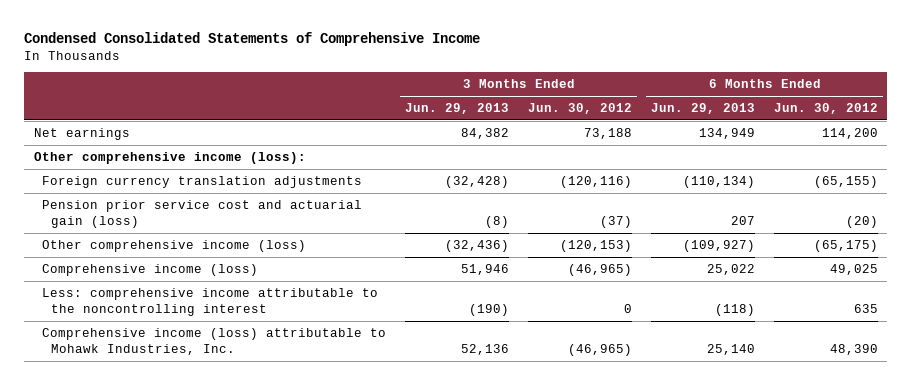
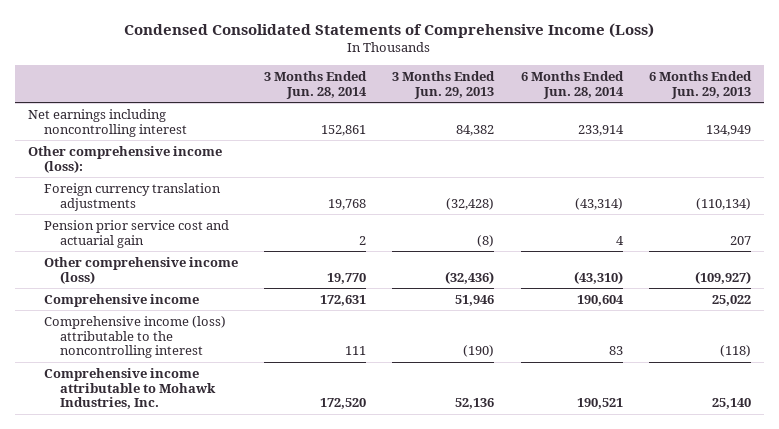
- Condensed Consolidated Statements of Comprehensive Income
+ Condensed Consolidated Statements of Comprehensive Income (Loss)
- | 3 Months Ended Jun. 29, 2013 | 3 Months Ended Jun. 30, 2012 | 6 Months Ended Jun. 29, 2013 | 6 Months Ended Jun. 30, 2012
+ | 3 Months Ended Jun. 28, 2014 | 3 Months Ended Jun. 29, 2013 | 6 Months Ended Jun. 28, 2014 | 6 Months Ended Jun. 29, 2013
- Net earnings | 84,382 | 73,188 | 134,949 | 114,200
+ Net earnings including noncontrolling interest | 152,861 | 84,382 | 233,914 | 134,949
- Pension prior service cost and actuarial gain (loss) | (8) | (37) | 207 | (20)
+ Pension prior service cost and actuarial gain | 2 | (8) | 4 | 207
- Comprehensive income (loss) | 51,946 | (46,965) | 25,022 | 49,025
- Less: comprehensive income attributable to the noncontrolling interest | (190) | 0 | (118) | 635
- Comprehensive income (loss) attributable to Mohawk Industries, Inc. | 52,136 | (46,965) | 25,140 | 48,390
+ Comprehensive income | 172,631 | 51,946 | 190,604 | 25,022
+ Comprehensive income (loss) attributable to the noncontrolling interest | 111 | (190) | 83 | (118)
+ Comprehensive income attributable to Mohawk Industries, Inc. | 172,520 | 52,136 | 190,521 | 25,140

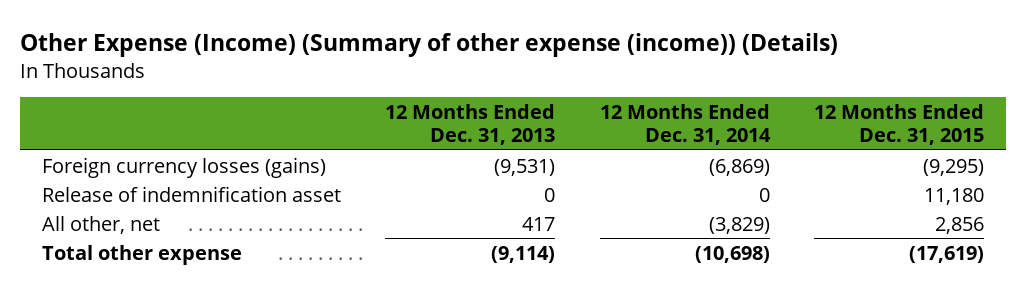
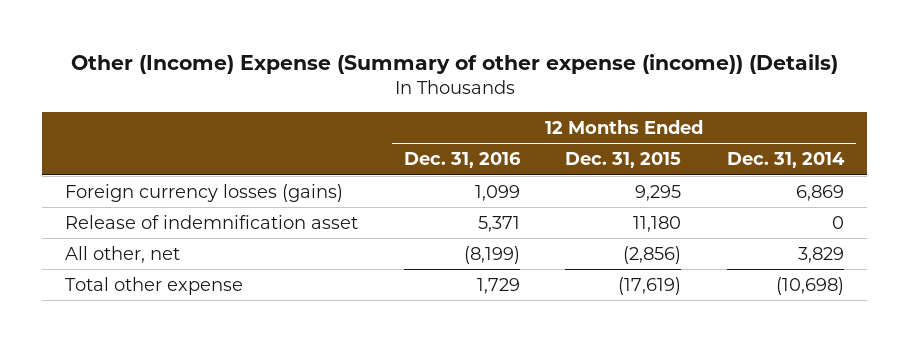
- Other Expense (Income) (Summary of other expense (income)) (Details)
+ Other (Income) Expense (Summary of other expense (income)) (Details)
- | 12 Months Ended Dec. 31, 2013 | 12 Months Ended Dec. 31, 2014 | 12 Months Ended Dec. 31, 2015
+ | 12 Months Ended Dec. 31, 2016 | 12 Months Ended Dec. 31, 2015 | 12 Months Ended Dec. 31, 2014
- Foreign currency losses (gains) | (9,531) | (6,869) | (9,295)
+ Foreign currency losses (gains) | 1,099 | 9,295 | 6,869
- All other, net | 417 | (3,829) | 2,856
+ All other, net | (8,199) | (2,856) | 3,829

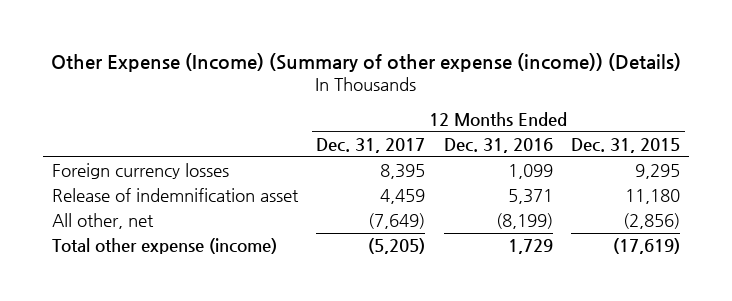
- Other (Income) Expense (Summary of other expense (income)) (Details)
+ Other Expense (Income) (Summary of other expense (income)) (Details)
- | 12 Months Ended Dec. 31, 2016 | 12 Months Ended Dec. 31, 2015 | 12 Months Ended Dec. 31, 2014
+ | 12 Months Ended Dec. 31, 2017 | 12 Months Ended Dec. 31, 2016 | 12 Months Ended Dec. 31, 2015
- Foreign currency losses (gains) | 1,099 | 9,295 | 6,869
+ Foreign currency losses | 8,395 | 1,099 | 9,295
- Total other expense | 1,729 | (17,619) | (10,698)
+ Total other expense (income) | (5,205) | 1,729 | (17,619)

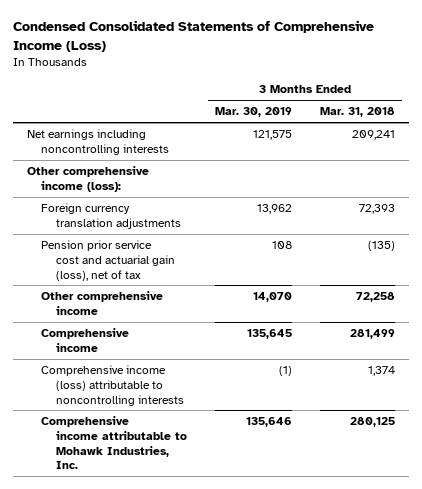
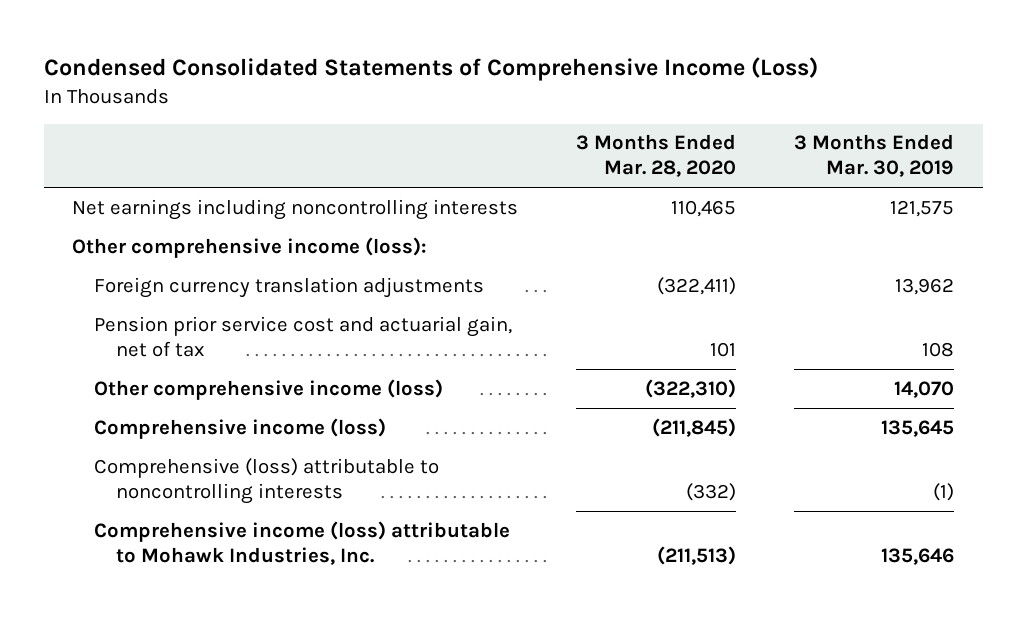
- | 3 Months Ended Mar. 30, 2019 | 3 Months Ended Mar. 31, 2018
+ | 3 Months Ended Mar. 28, 2020 | 3 Months Ended Mar. 30, 2019
- Pension prior service cost and actuarial gain (loss), net of tax | 108 | (135)
- Other comprehensive income | 14,070 | 72,258
- Comprehensive income | 135,645 | 281,499
- Comprehensive income (loss) attributable to noncontrolling interests | (1) | 1,374
- Comprehensive income attributable to Mohawk Industries, Inc. | 135,646 | 280,125
+ Pension prior service cost and actuarial gain, net of tax | 101 | 108
+ Other comprehensive income (loss) | (322,310) | 14,070
+ Comprehensive income (loss) | (211,845) | 135,645
+ Comprehensive (loss) attributable to noncontrolling interests | (332) | (1)
+ Comprehensive income (loss) attributable to Mohawk Industries, Inc. | (211,513) | 135,646

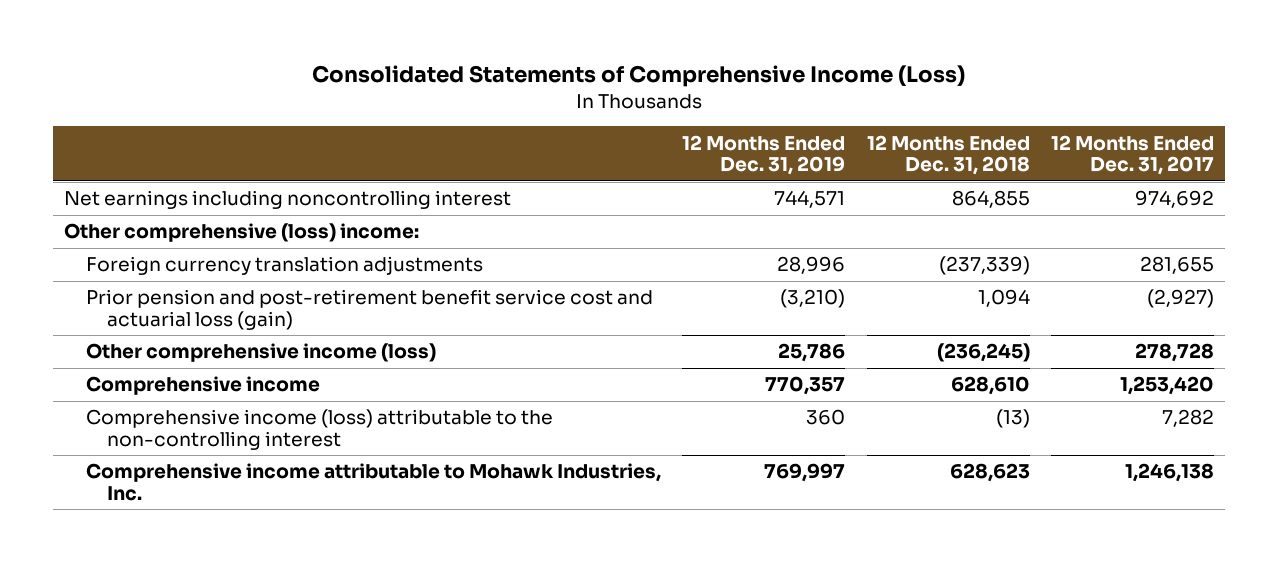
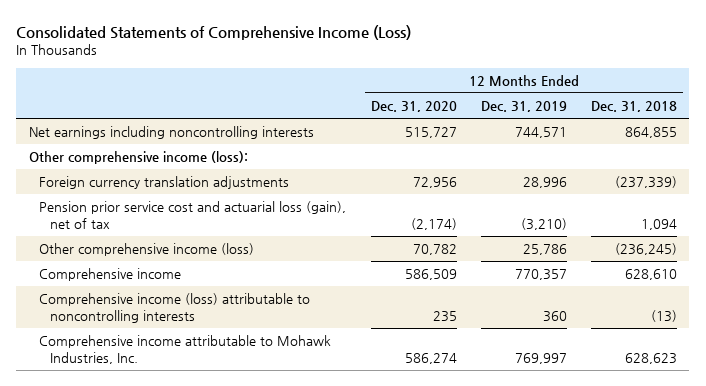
- | 12 Months Ended Dec. 31, 2019 | 12 Months Ended Dec. 31, 2018 | 12 Months Ended Dec. 31, 2017
+ | 12 Months Ended Dec. 31, 2020 | 12 Months Ended Dec. 31, 2019 | 12 Months Ended Dec. 31, 2018
- Net earnings including noncontrolling interest | 744,571 | 864,855 | 974,692
- Other comprehensive (loss) income:
+ Net earnings including noncontrolling interests | 515,727 | 744,571 | 864,855
+ Other comprehensive income (loss):
- Prior pension and post-retirement benefit service cost and actuarial loss (gain) | (3,210) | 1,094 | (2,927)
+ Pension prior service cost and actuarial loss (gain), net of tax | (2,174) | (3,210) | 1,094
- Comprehensive income (loss) attributable to the non-controlling interest | 360 | (13) | 7,282
+ Comprehensive income (loss) attributable to noncontrolling interests | 235 | 360 | (13)

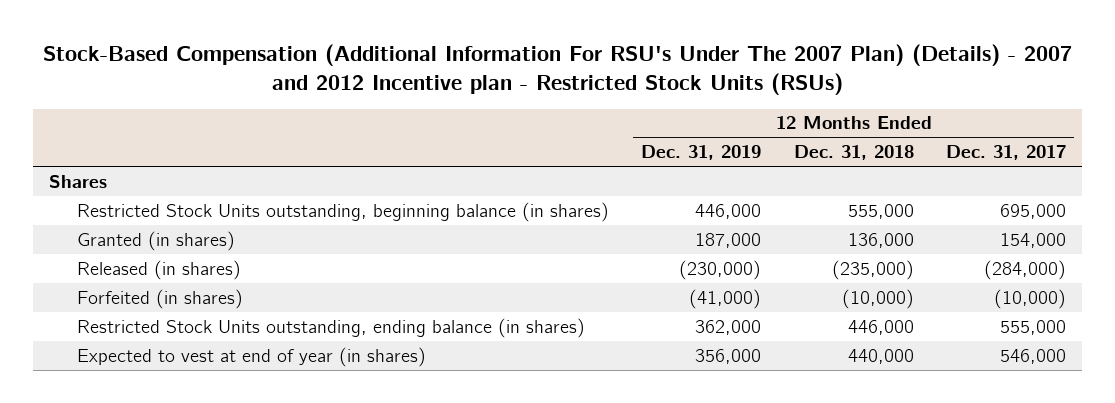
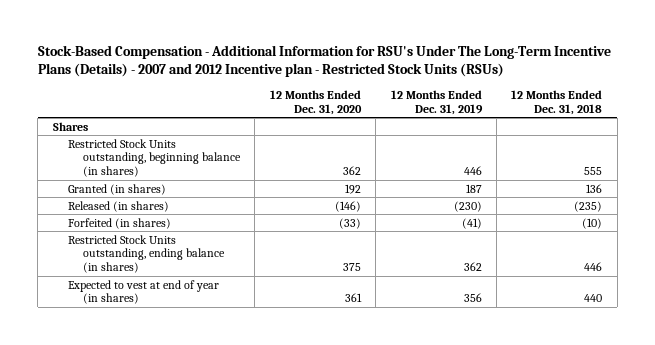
- Stock-Based Compensation (Additional Information For RSU's Under The 2007 Plan) (Details) - 2007 and 2012 Incentive plan - Restricted Stock Units (RSUs)
+ Stock-Based Compensation - Additional Information for RSU's Under The Long-Term Incentive Plans (Details) - 2007 and 2012 Incentive plan - Restricted Stock Units (RSUs)
- | 12 Months Ended Dec. 31, 2019 | 12 Months Ended Dec. 31, 2018 | 12 Months Ended Dec. 31, 2017
+ | 12 Months Ended Dec. 31, 2020 | 12 Months Ended Dec. 31, 2019 | 12 Months Ended Dec. 31, 2018
- Restricted Stock Units outstanding, beginning balance (in shares) | 446,000 | 555,000 | 695,000
- Granted (in shares) | 187,000 | 136,000 | 154,000
- Released (in shares) | (230,000) | (235,000) | (284,000)
- Forfeited (in shares) | (41,000) | (10,000) | (10,000)
- Restricted Stock Units outstanding, ending balance (in shares) | 362,000 | 446,000 | 555,000
- Expected to vest at end of year (in shares) | 356,000 | 440,000 | 546,000
+ Restricted Stock Units outstanding, beginning balance (in shares) | 362 | 446 | 555
+ Granted (in shares) | 192 | 187 | 136
+ Released (in shares) | (146) | (230) | (235)
+ Forfeited (in shares) | (33) | (41) | (10)
+ Restricted Stock Units outstanding, ending balance (in shares) | 375 | 362 | 446
+ Expected to vest at end of year (in shares) | 361 | 356 | 440

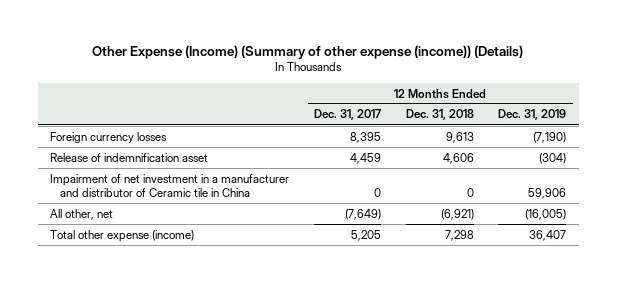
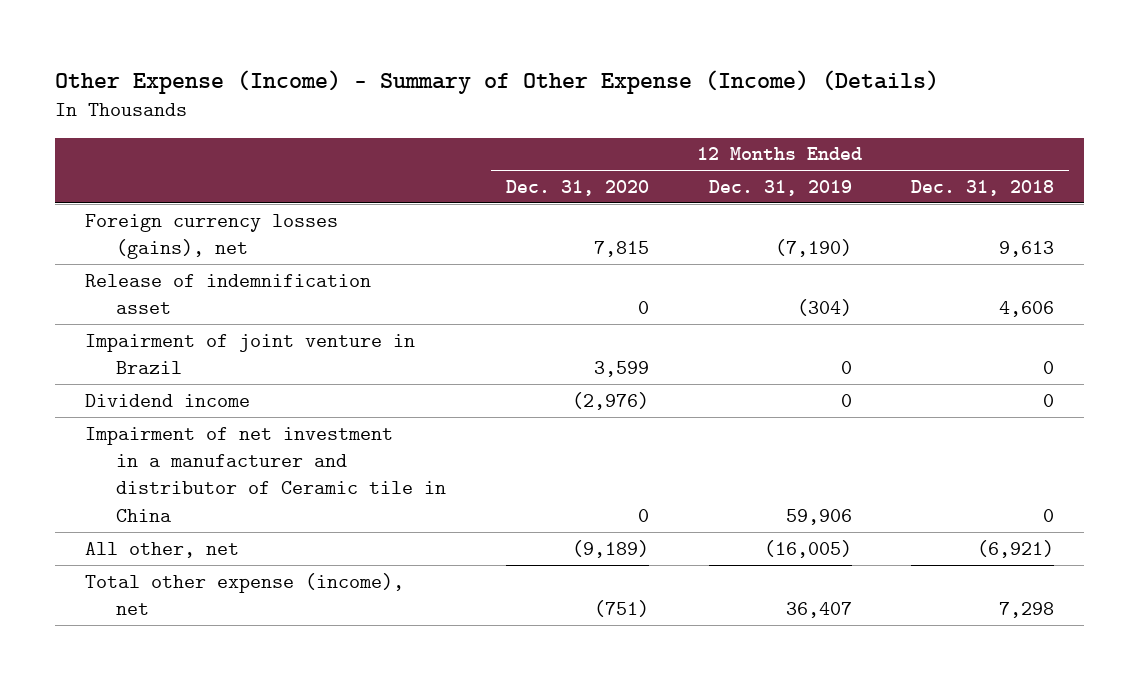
- Other Expense (Income) (Summary of other expense (income)) (Details)
+ Other Expense (Income) - Summary of Other Expense (Income) (Details)
- | 12 Months Ended Dec. 31, 2017 | 12 Months Ended Dec. 31, 2018 | 12 Months Ended Dec. 31, 2019
+ | 12 Months Ended Dec. 31, 2020 | 12 Months Ended Dec. 31, 2019 | 12 Months Ended Dec. 31, 2018
- Foreign currency losses | 8,395 | 9,613 | (7,190)
+ Foreign currency losses (gains), net | 7,815 | (7,190) | 9,613
+ Impairment of joint venture in Brazil | 3,599 | 0 | 0
+ Dividend income | (2,976) | 0 | 0
- Total other expense (income) | 5,205 | 7,298 | 36,407
+ Total other expense (income), net | (751) | 36,407 | 7,298

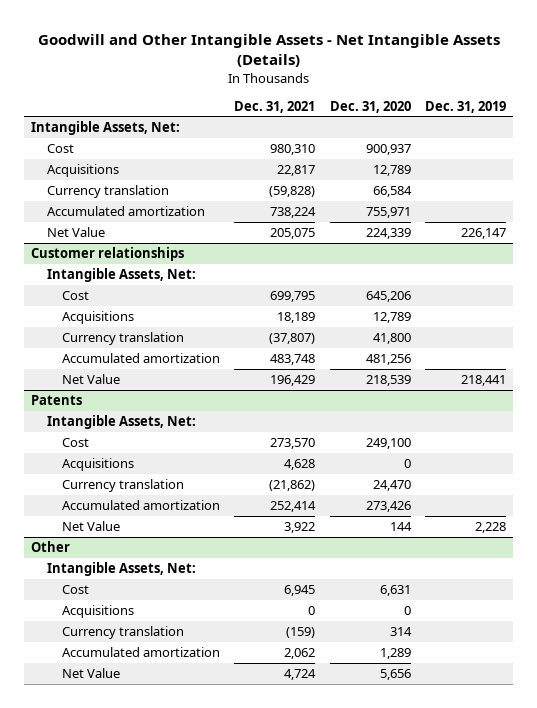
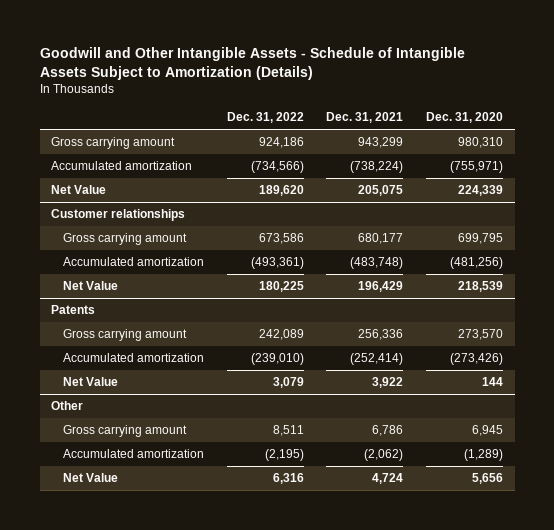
- Goodwill and Other Intangible Assets - Net Intangible Assets (Details)
+ Goodwill and Other Intangible Assets - Schedule of Intangible Assets Subject to Amortization (Details)
- | Dec. 31, 2021 | Dec. 31, 2020 | Dec. 31, 2019
+ | Dec. 31, 2022 | Dec. 31, 2021 | Dec. 31, 2020
- Intangible Assets, Net:
- Cost | 980,310 | 900,937 |
- Acquisitions | 22,817 | 12,789 |
- Currency translation | (59,828) | 66,584 |
- Accumulated amortization | 738,224 | 755,971 |
+ Gross carrying amount | 924,186 | 943,299 | 980,310
+ Accumulated amortization | (734,566) | (738,224) | (755,971)
@ Customer relationships
- Intangible Assets, Net:
- Cost | 699,795 | 645,206 |
- Acquisitions | 18,189 | 12,789 |
- Currency translation | (37,807) | 41,800 |
- Accumulated amortization | 483,748 | 481,256 |
+ Gross carrying amount | 673,586 | 680,177 | 699,795
+ Accumulated amortization | (493,361) | (483,748) | (481,256)
@ Patents
- Intangible Assets, Net:
- Cost | 273,570 | 249,100 |
- Acquisitions | 4,628 | 0 |
- Currency translation | (21,862) | 24,470 |
- Accumulated amortization | 252,414 | 273,426 |
+ Gross carrying amount | 242,089 | 256,336 | 273,570
+ Accumulated amortization | (239,010) | (252,414) | (273,426)
@ Other
- Intangible Assets, Net:
- Cost | 6,945 | 6,631 |
- Acquisitions | 0 | 0 |
- Currency translation | (159) | 314 |
- Accumulated amortization | 2,062 | 1,289 |
+ Gross carrying amount | 8,511 | 6,786 | 6,945
+ Accumulated amortization | (2,195) | (2,062) | (1,289)

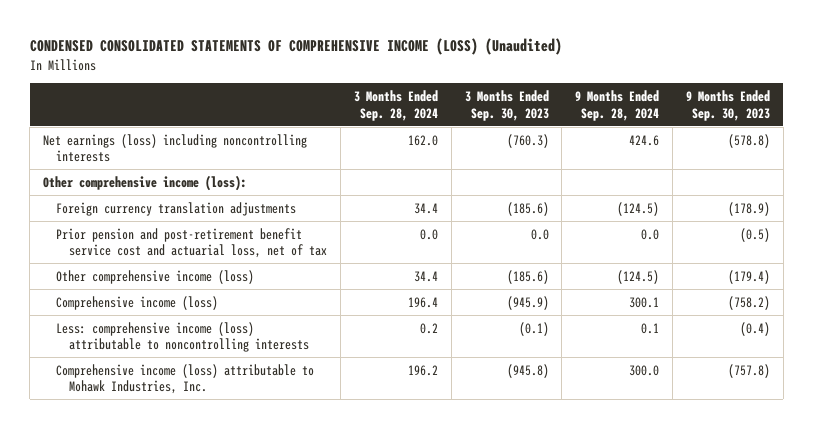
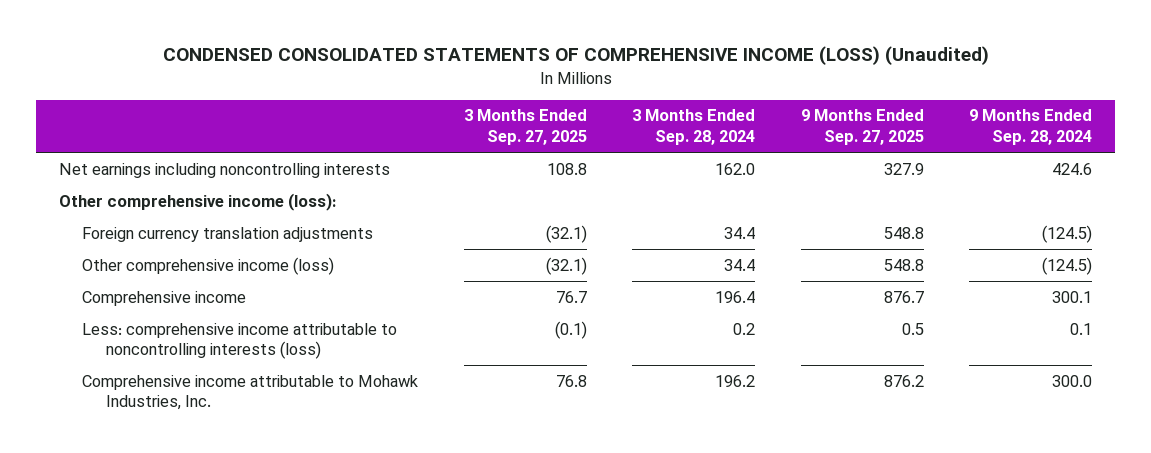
- | 3 Months Ended Sep. 28, 2024 | 3 Months Ended Sep. 30, 2023 | 9 Months Ended Sep. 28, 2024 | 9 Months Ended Sep. 30, 2023
+ | 3 Months Ended Sep. 27, 2025 | 3 Months Ended Sep. 28, 2024 | 9 Months Ended Sep. 27, 2025 | 9 Months Ended Sep. 28, 2024
- Net earnings (loss) including noncontrolling interests | 162.0 | (760.3) | 424.6 | (578.8)
+ Net earnings including noncontrolling interests | 108.8 | 162.0 | 327.9 | 424.6
- Prior pension and post-retirement benefit service cost and actuarial loss, net of tax | 0.0 | 0.0 | 0.0 | (0.5)
- Comprehensive income (loss) | 196.4 | (945.9) | 300.1 | (758.2)
- Less: comprehensive income (loss) attributable to noncontrolling interests | 0.2 | (0.1) | 0.1 | (0.4)
- Comprehensive income (loss) attributable to Mohawk Industries, Inc. | 196.2 | (945.8) | 300.0 | (757.8)
+ Comprehensive income | 76.7 | 196.4 | 876.7 | 300.1
+ Less: comprehensive income attributable to noncontrolling interests (loss) | (0.1) | 0.2 | 0.5 | 0.1
+ Comprehensive income attributable to Mohawk Industries, Inc. | 76.8 | 196.2 | 876.2 | 300.0

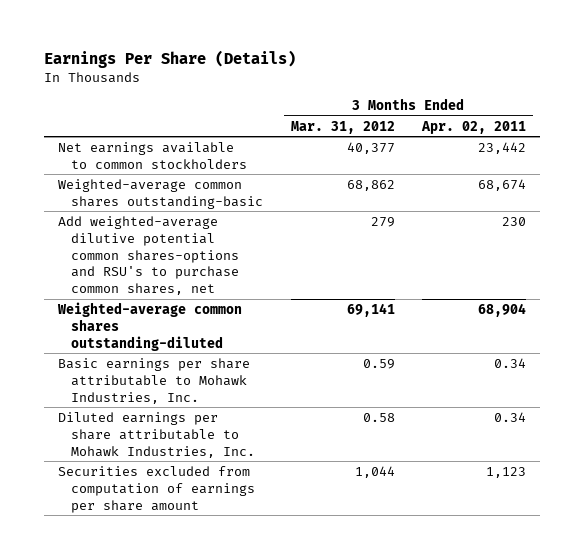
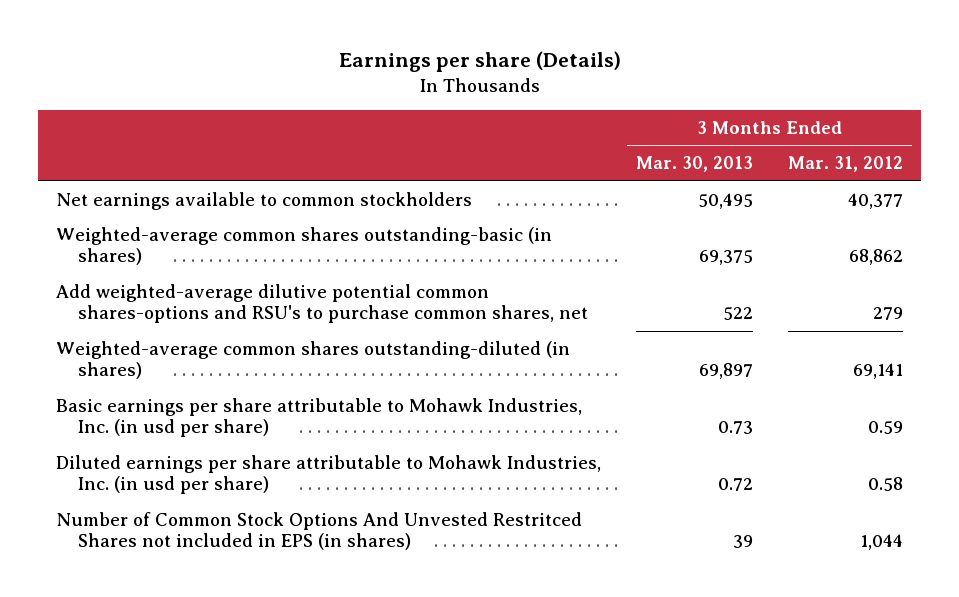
- Earnings Per Share (Details)
+ Earnings per share (Details)
- | 3 Months Ended Mar. 31, 2012 | 3 Months Ended Apr. 02, 2011
+ | 3 Months Ended Mar. 30, 2013 | 3 Months Ended Mar. 31, 2012
- Weighted-average common shares outstanding-basic | 68,862 | 68,674
+ Weighted-average common shares outstanding-basic (in shares) | 69,375 | 68,862
- Weighted-average common shares outstanding-diluted | 69,141 | 68,904
- Basic earnings per share attributable to Mohawk Industries, Inc. | 0.59 | 0.34
- Diluted earnings per share attributable to Mohawk Industries, Inc. | 0.58 | 0.34
- Securities excluded from computation of earnings per share amount | 1,044 | 1,123
+ Weighted-average common shares outstanding-diluted (in shares) | 69,897 | 69,141
+ Basic earnings per share attributable to Mohawk Industries, Inc. (in usd per share) | 0.73 | 0.59
+ Diluted earnings per share attributable to Mohawk Industries, Inc. (in usd per share) | 0.72 | 0.58
+ Number of Common Stock Options And Unvested Restritced Shares not included in EPS (in shares) | 39 | 1,044

